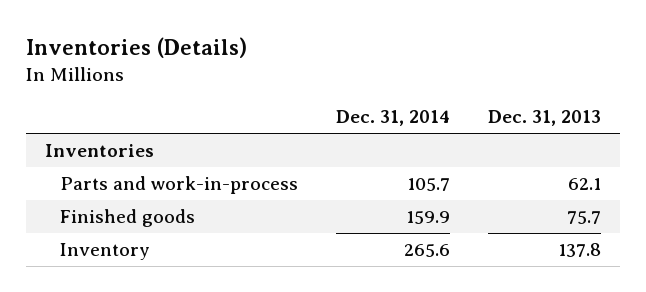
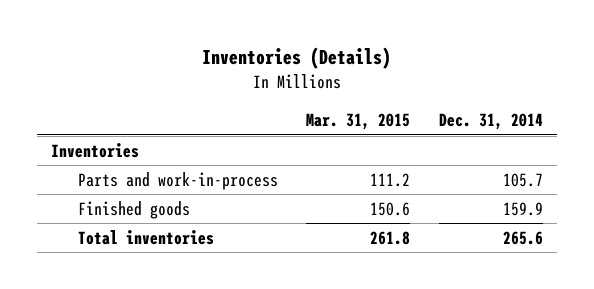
- | Dec. 31, 2014 | Dec. 31, 2013
+ | Mar. 31, 2015 | Dec. 31, 2014
- Inventory | 265.6 | 137.8
+ Total inventories | 261.8 | 265.6

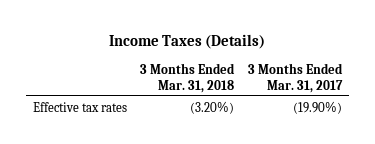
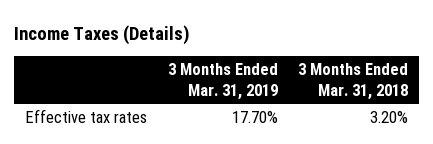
- | 3 Months Ended Mar. 31, 2018 | 3 Months Ended Mar. 31, 2017
+ | 3 Months Ended Mar. 31, 2019 | 3 Months Ended Mar. 31, 2018
- Effective tax rates | (3.20%) | (19.90%)
+ Effective tax rates | 17.70% | 3.20%

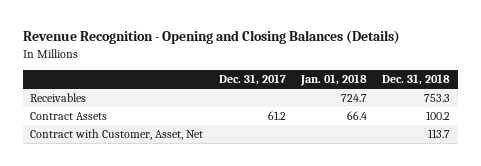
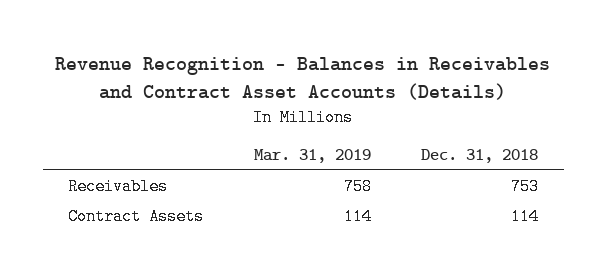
- Revenue Recognition - Opening and Closing Balances (Details)
+ Revenue Recognition - Balances in Receivables and Contract Asset Accounts (Details)
- | Dec. 31, 2017 | Jan. 01, 2018 | Dec. 31, 2018
+ | Mar. 31, 2019 | Dec. 31, 2018
- Receivables | | 724.7 | 753.3
- Contract Assets | 61.2 | 66.4 | 100.2
- Contract with Customer, Asset, Net | | | 113.7
+ Receivables | 758 | 753
+ Contract Assets | 114 | 114

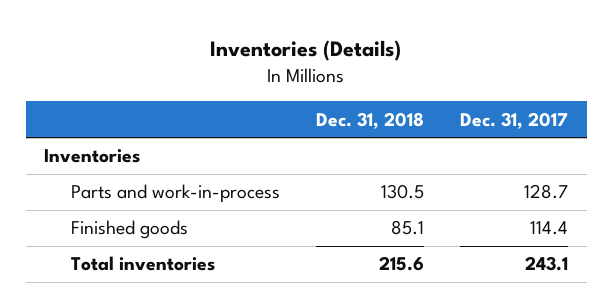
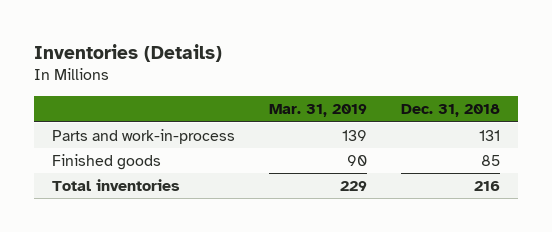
- | Dec. 31, 2018 | Dec. 31, 2017
+ | Mar. 31, 2019 | Dec. 31, 2018
- Inventories
- Parts and work-in-process | 130.5 | 128.7
- Finished goods | 85.1 | 114.4
- Total inventories | 215.6 | 243.1
+ Parts and work-in-process | 139 | 131
+ Finished goods | 90 | 85
+ Total inventories | 229 | 216

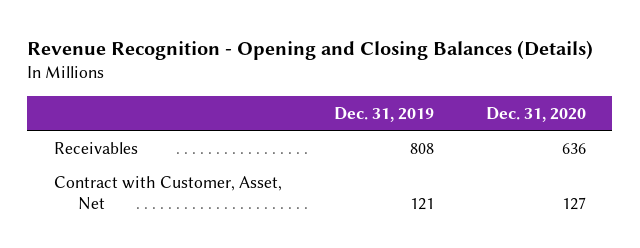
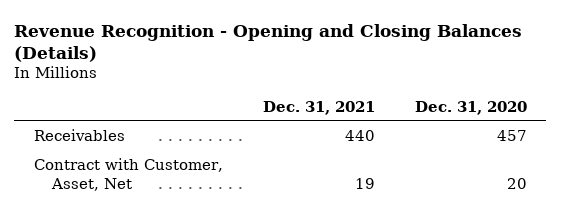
- | Dec. 31, 2019 | Dec. 31, 2020
+ | Dec. 31, 2021 | Dec. 31, 2020
- Receivables | 808 | 636
- Contract with Customer, Asset, Net | 121 | 127
+ Receivables | 440 | 457
+ Contract with Customer, Asset, Net | 19 | 20

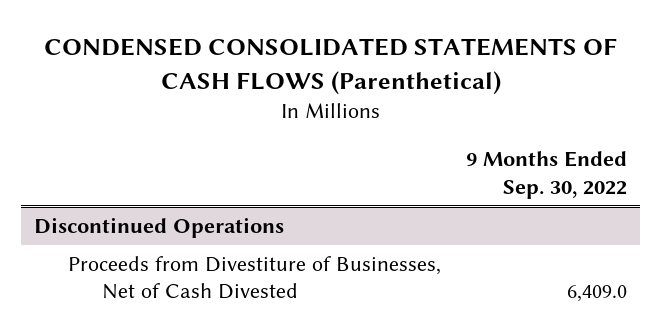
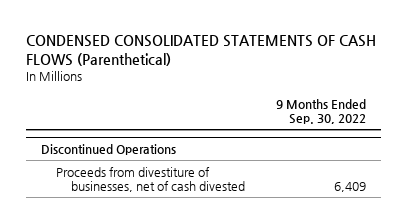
@ Discontinued Operations
- Proceeds from Divestiture of Businesses, Net of Cash Divested | 6,409.0
+ Proceeds from divestiture of businesses, net of cash divested | 6,409

